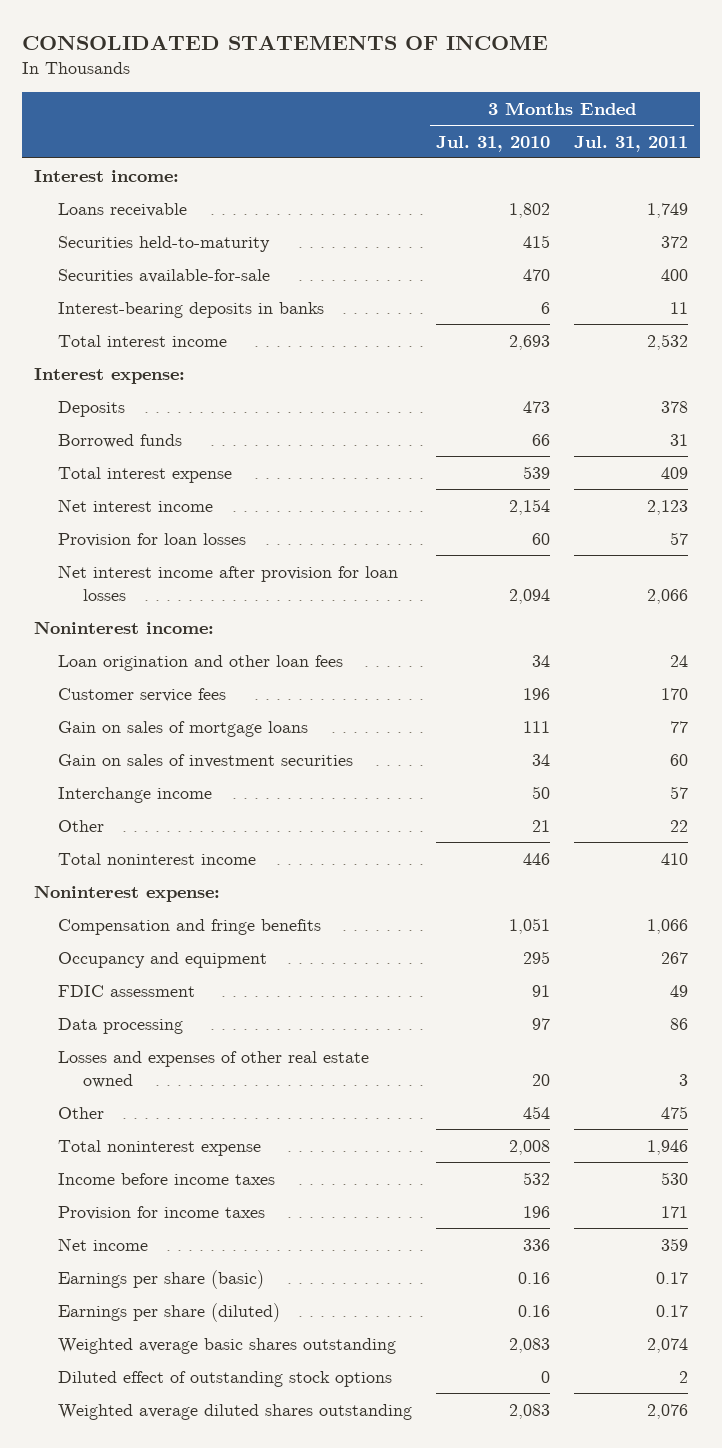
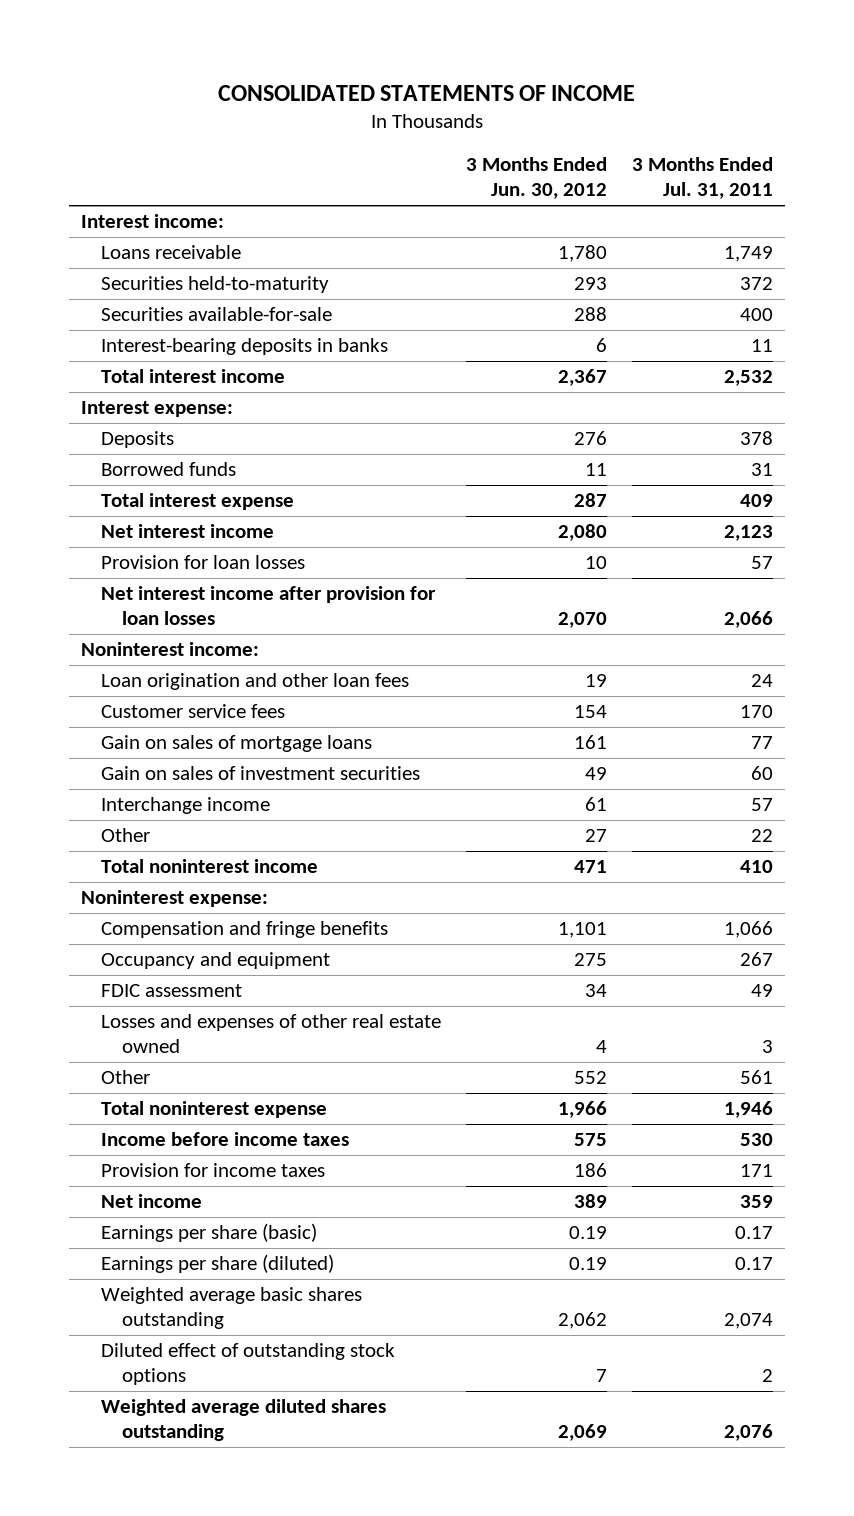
- | 3 Months Ended Jul. 31, 2010 | 3 Months Ended Jul. 31, 2011
+ | 3 Months Ended Jun. 30, 2012 | 3 Months Ended Jul. 31, 2011
- Data processing | 97 | 86
- Other | 454 | 475
+ Other | 552 | 561

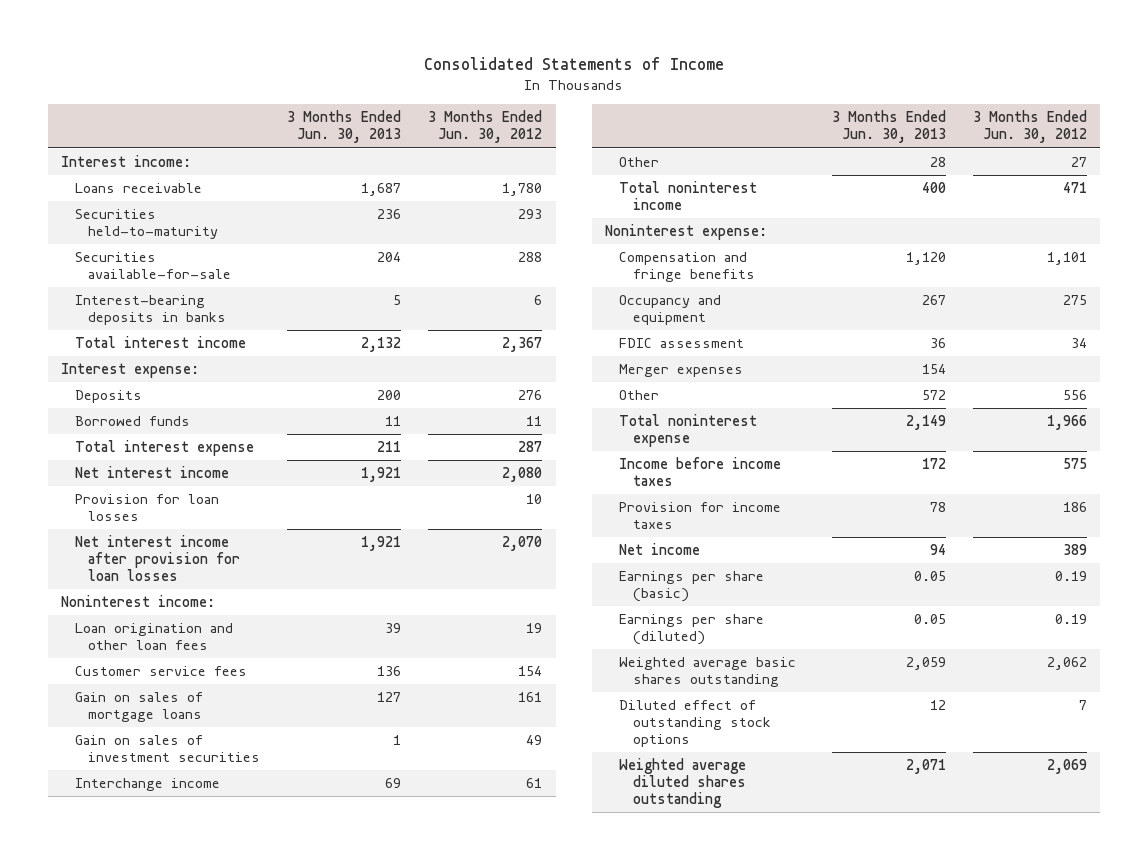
- CONSOLIDATED STATEMENTS OF INCOME
+ Consolidated Statements of Income
- | 3 Months Ended Jun. 30, 2012 | 3 Months Ended Jul. 31, 2011
+ | 3 Months Ended Jun. 30, 2013 | 3 Months Ended Jun. 30, 2012
- Losses and expenses of other real estate owned | 4 | 3
- Other | 552 | 561
+ Merger expenses | 154 |
+ Other | 572 | 556

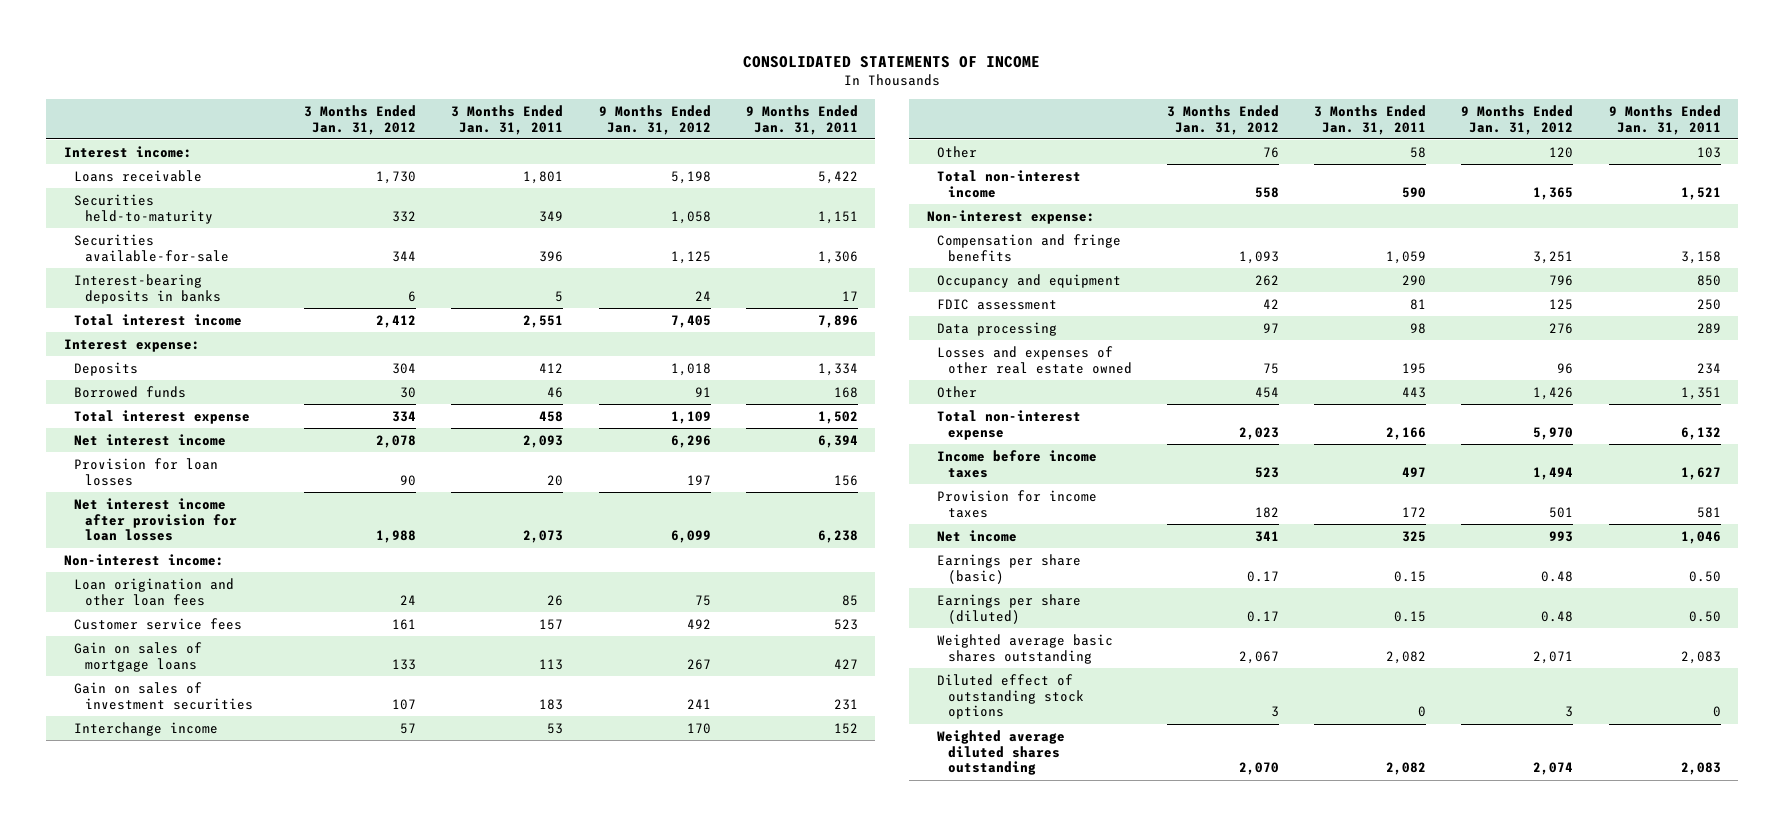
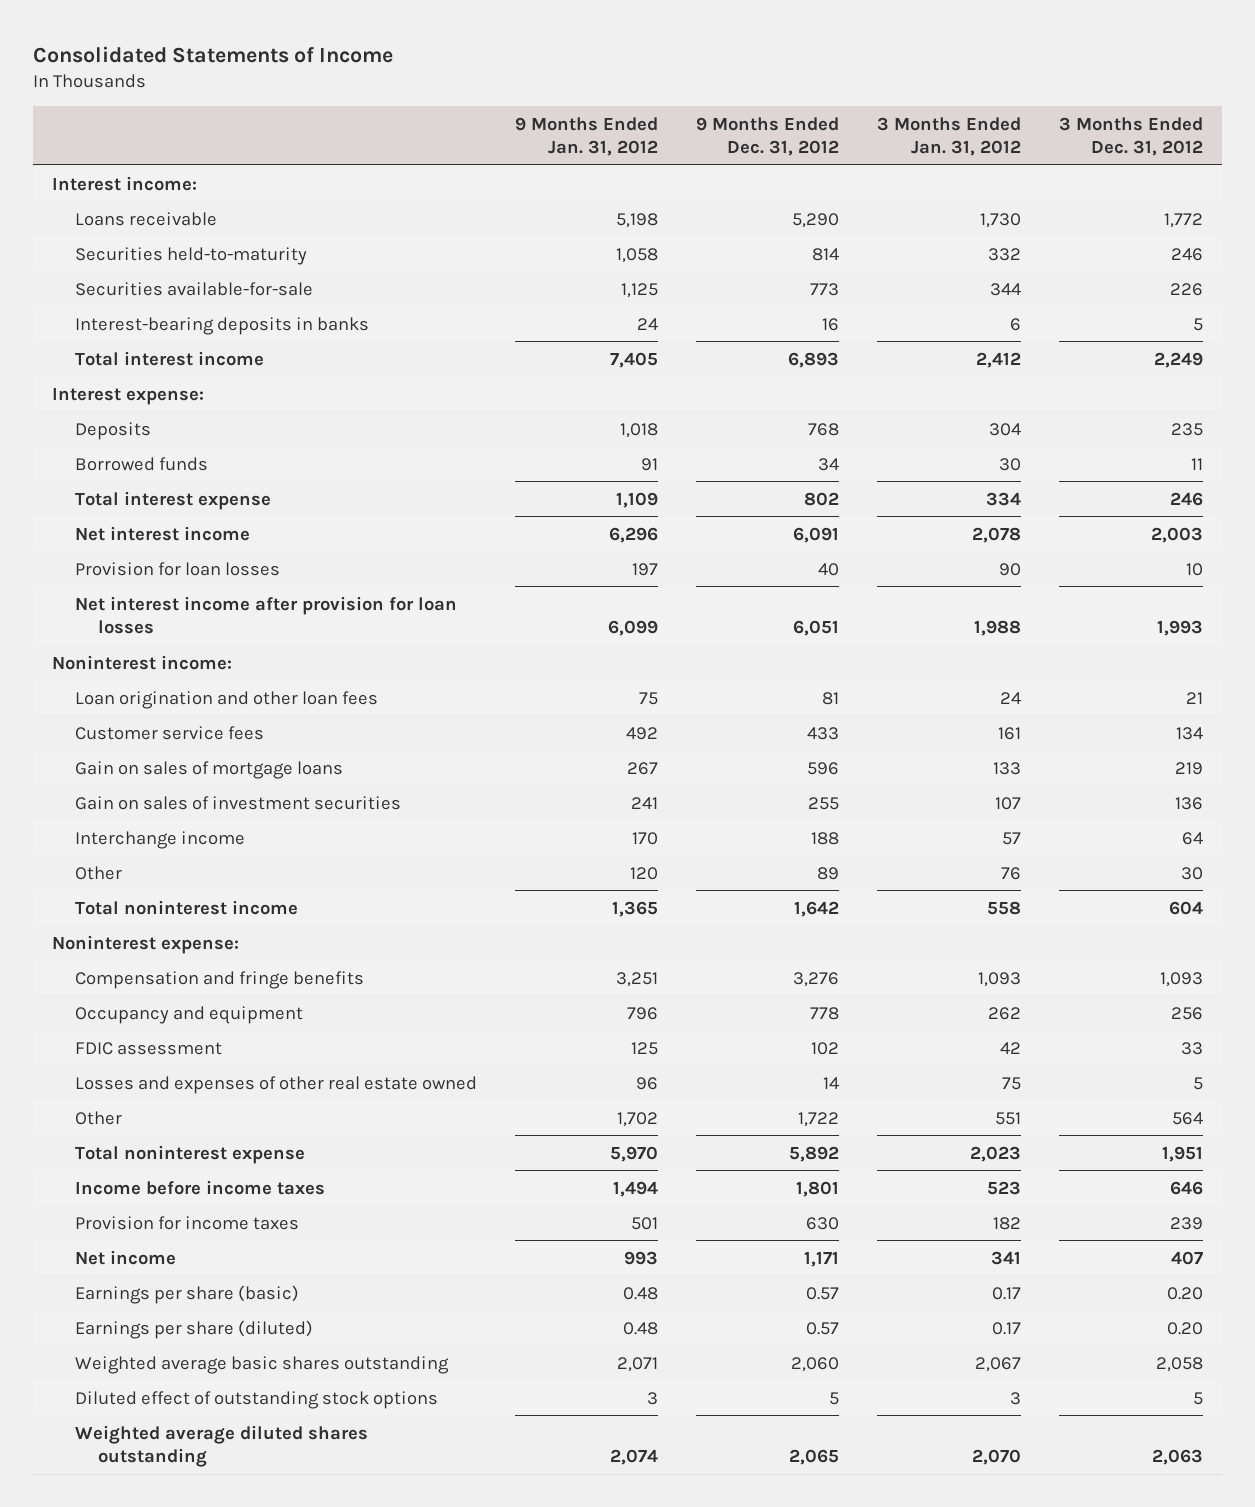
- CONSOLIDATED STATEMENTS OF INCOME
+ Consolidated Statements of Income
- | 3 Months Ended Jan. 31, 2012 | 3 Months Ended Jan. 31, 2011 | 9 Months Ended Jan. 31, 2012 | 9 Months Ended Jan. 31, 2011
+ | 9 Months Ended Jan. 31, 2012 | 9 Months Ended Dec. 31, 2012 | 3 Months Ended Jan. 31, 2012 | 3 Months Ended Dec. 31, 2012
- Non-interest income:
+ Noninterest income:
- Total non-interest income | 558 | 590 | 1,365 | 1,521
- Non-interest expense:
+ Total noninterest income | 1,365 | 1,642 | 558 | 604
+ Noninterest expense:
- Data processing | 97 | 98 | 276 | 289
- Other | 454 | 443 | 1,426 | 1,351
- Total non-interest expense | 2,023 | 2,166 | 5,970 | 6,132
+ Other | 1,702 | 1,722 | 551 | 564
+ Total noninterest expense | 5,970 | 5,892 | 2,023 | 1,951

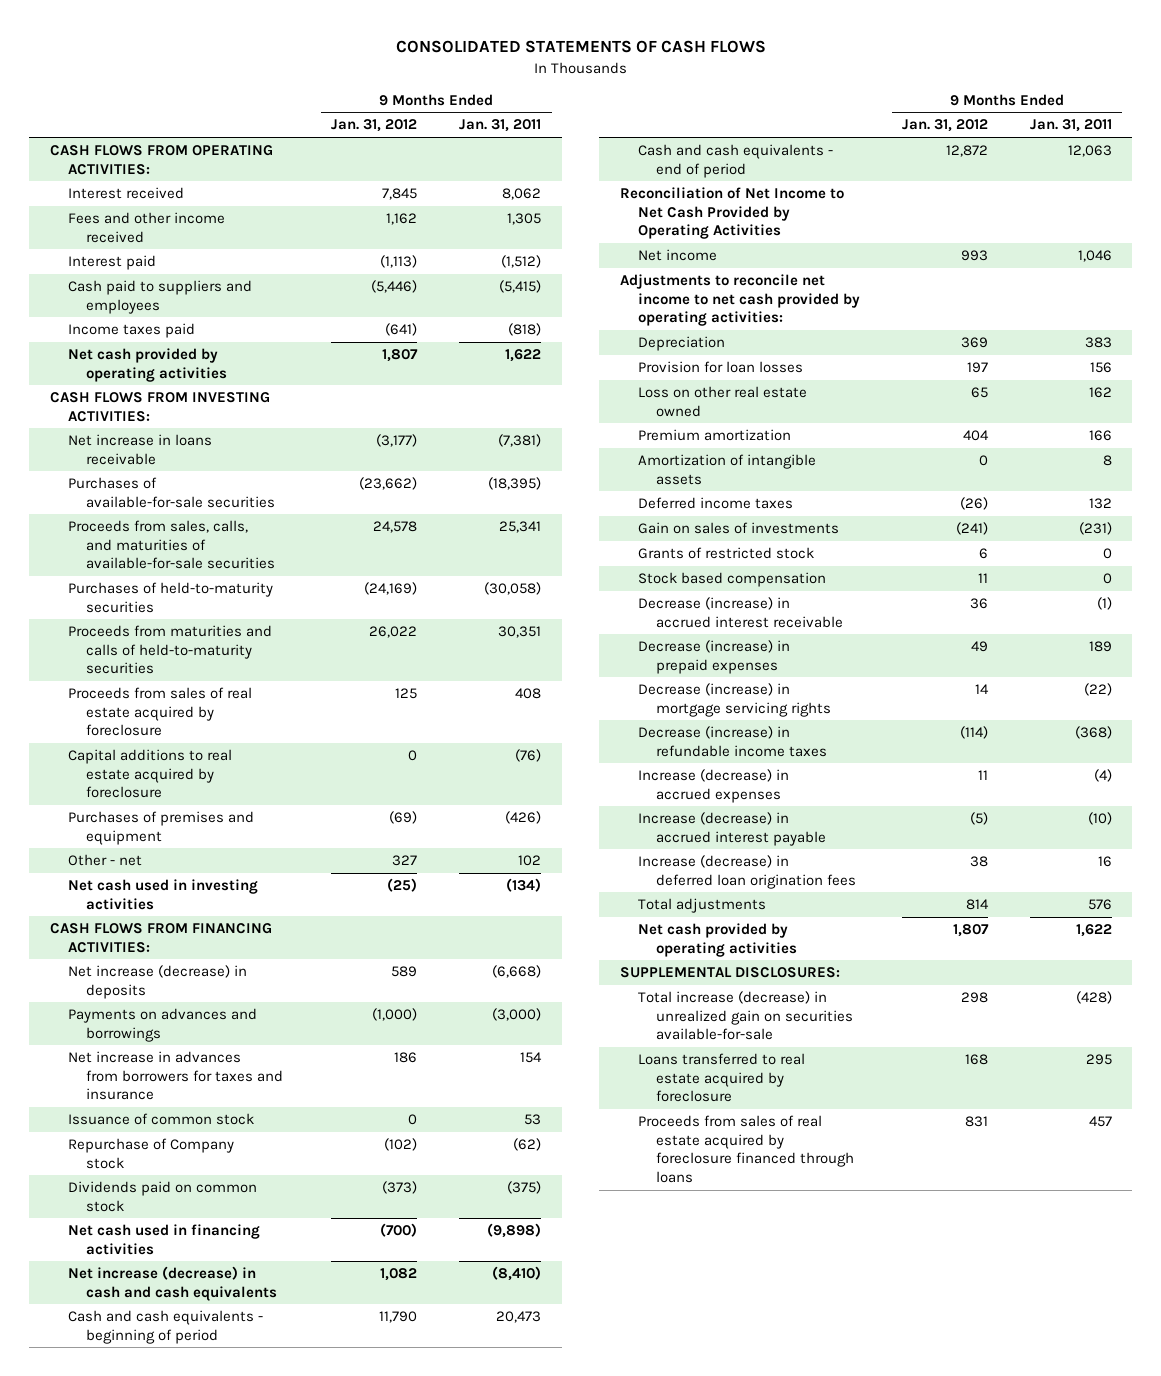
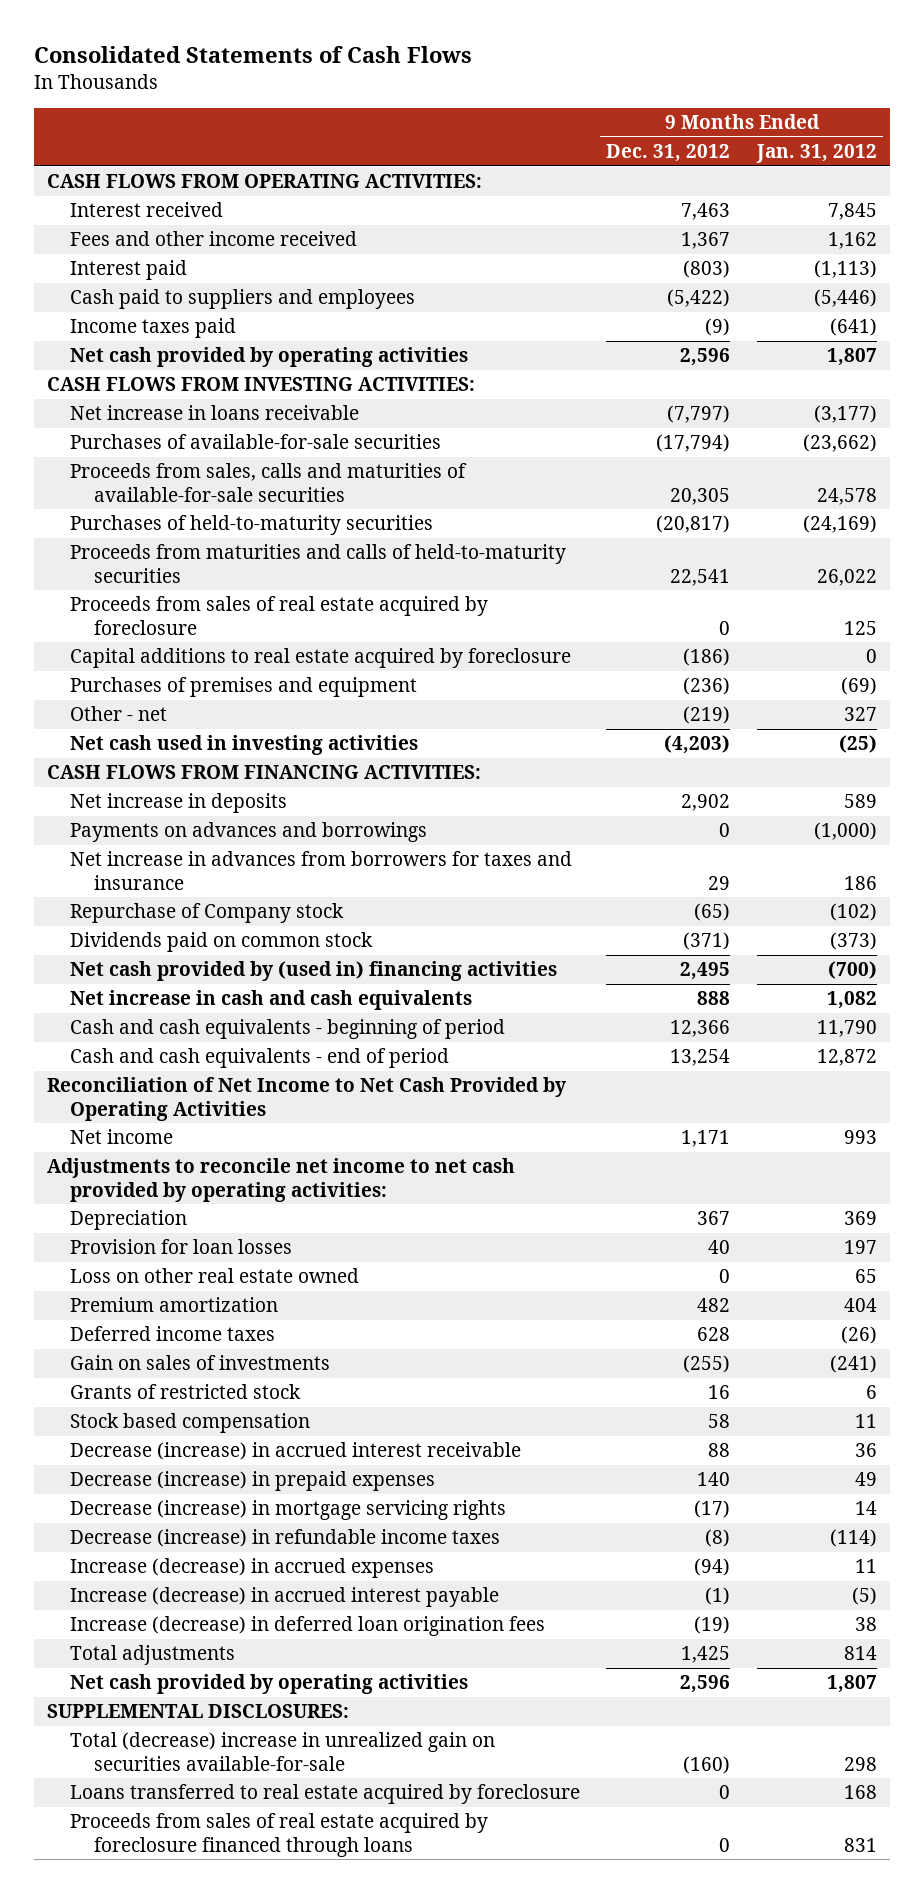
- CONSOLIDATED STATEMENTS OF CASH FLOWS
+ Consolidated Statements of Cash Flows
- | 9 Months Ended Jan. 31, 2012 | 9 Months Ended Jan. 31, 2011
+ | 9 Months Ended Dec. 31, 2012 | 9 Months Ended Jan. 31, 2012
- Proceeds from sales, calls, and maturities of available-for-sale securities | 24,578 | 25,341
+ Proceeds from sales, calls and maturities of available-for-sale securities | 20,305 | 24,578
- Net increase (decrease) in deposits | 589 | (6,668)
+ Net increase in deposits | 2,902 | 589
- Issuance of common stock | 0 | 53
- Net cash used in financing activities | (700) | (9,898)
- Net increase (decrease) in cash and cash equivalents | 1,082 | (8,410)
+ Net cash provided by (used in) financing activities | 2,495 | (700)
+ Net increase in cash and cash equivalents | 888 | 1,082
- Amortization of intangible assets | 0 | 8
- Total increase (decrease) in unrealized gain on securities available-for-sale | 298 | (428)
+ Total (decrease) increase in unrealized gain on securities available-for-sale | (160) | 298

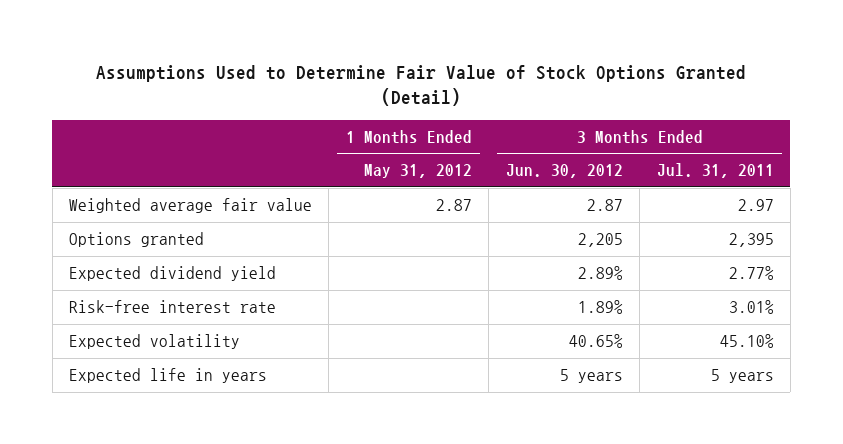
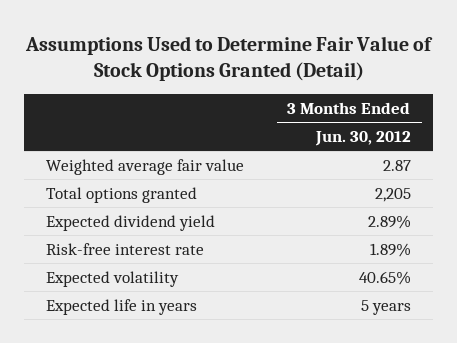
- | 1 Months Ended May 31, 2012 | 3 Months Ended Jun. 30, 2012 | 3 Months Ended Jul. 31, 2011
+ | 3 Months Ended Jun. 30, 2012
- Options granted | | 2,205 | 2,395
+ Total options granted | 2,205

